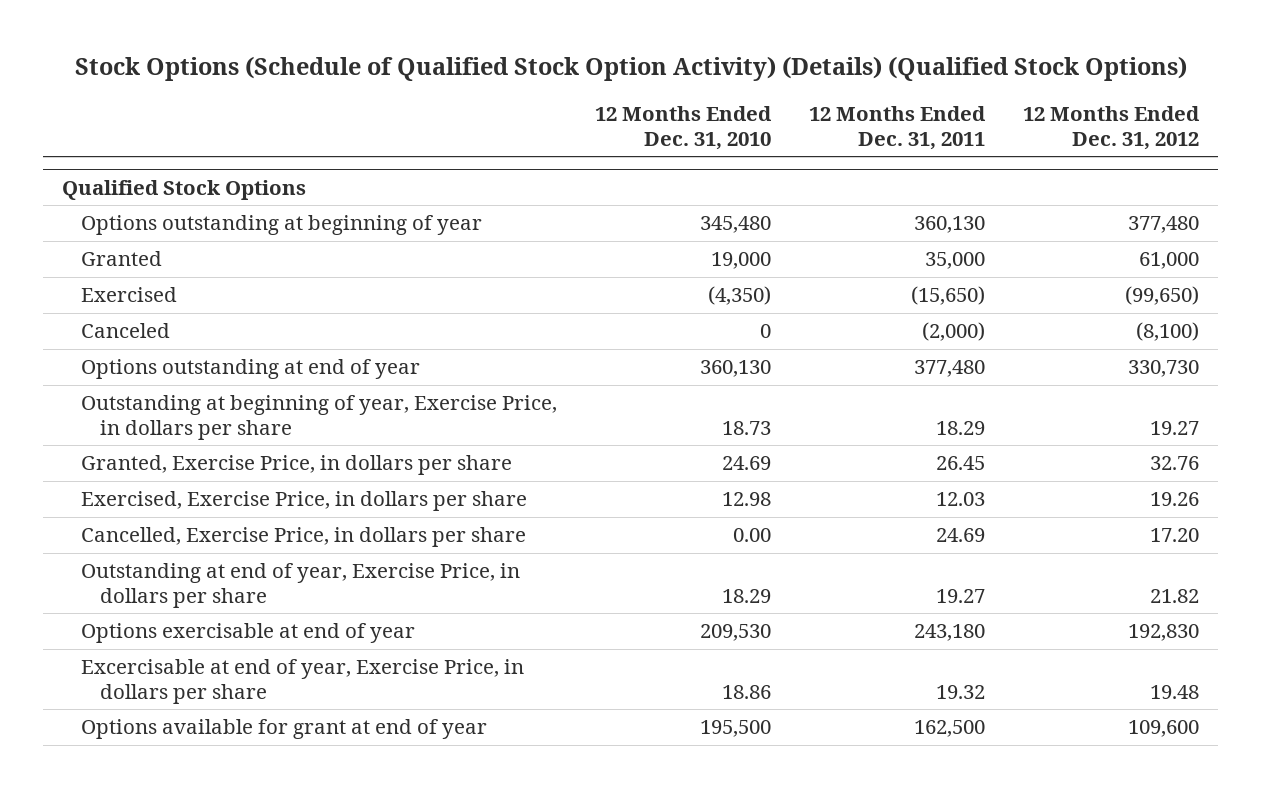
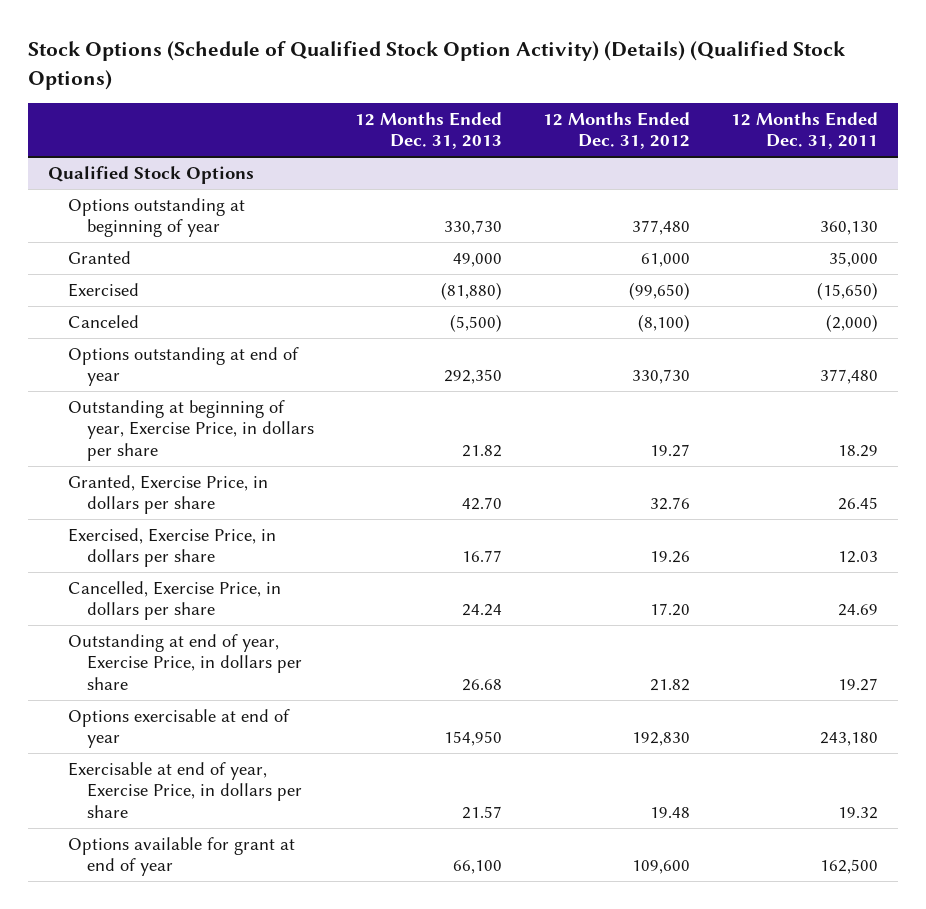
- | 12 Months Ended Dec. 31, 2010 | 12 Months Ended Dec. 31, 2011 | 12 Months Ended Dec. 31, 2012
+ | 12 Months Ended Dec. 31, 2013 | 12 Months Ended Dec. 31, 2012 | 12 Months Ended Dec. 31, 2011
@ Qualified Stock Options
- Excercisable at end of year, Exercise Price, in dollars per share | 18.86 | 19.32 | 19.48
+ Exercisable at end of year, Exercise Price, in dollars per share | 21.57 | 19.48 | 19.32

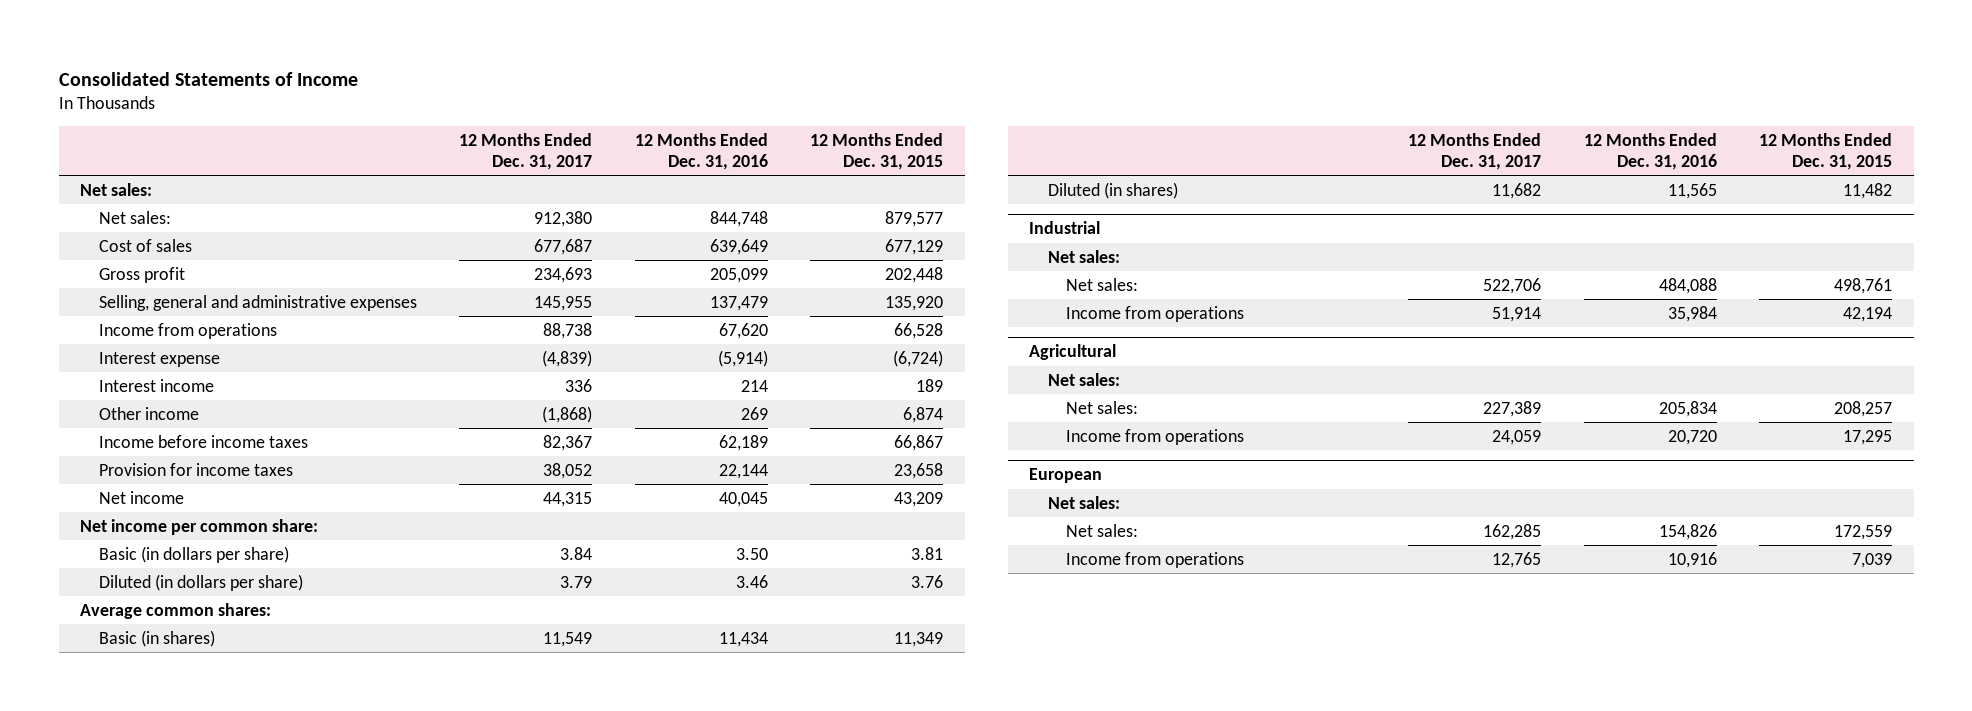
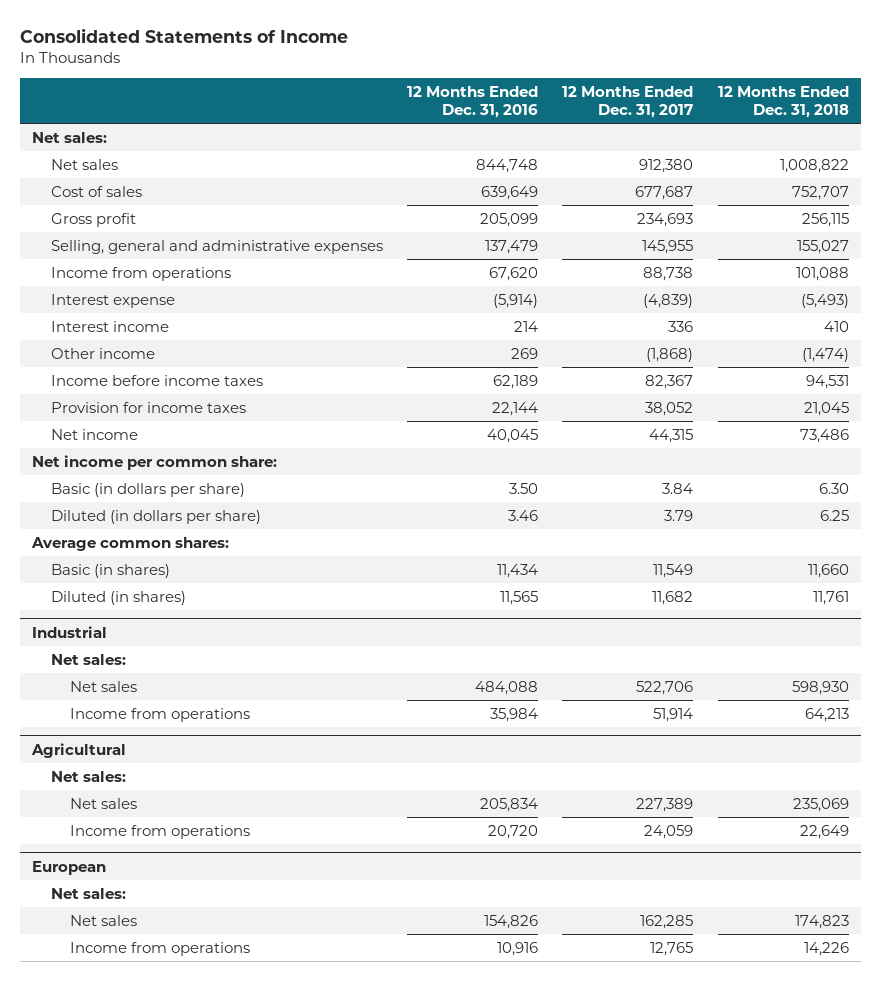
- | 12 Months Ended Dec. 31, 2017 | 12 Months Ended Dec. 31, 2016 | 12 Months Ended Dec. 31, 2015
+ | 12 Months Ended Dec. 31, 2016 | 12 Months Ended Dec. 31, 2017 | 12 Months Ended Dec. 31, 2018
- Net sales: | 912,380 | 844,748 | 879,577
+ Net sales | 844,748 | 912,380 | 1,008,822
@ Industrial
- Net sales: | 522,706 | 484,088 | 498,761
+ Net sales | 484,088 | 522,706 | 598,930
@ Agricultural
- Net sales: | 227,389 | 205,834 | 208,257
+ Net sales | 205,834 | 227,389 | 235,069
@ European
- Net sales: | 162,285 | 154,826 | 172,559
+ Net sales | 154,826 | 162,285 | 174,823

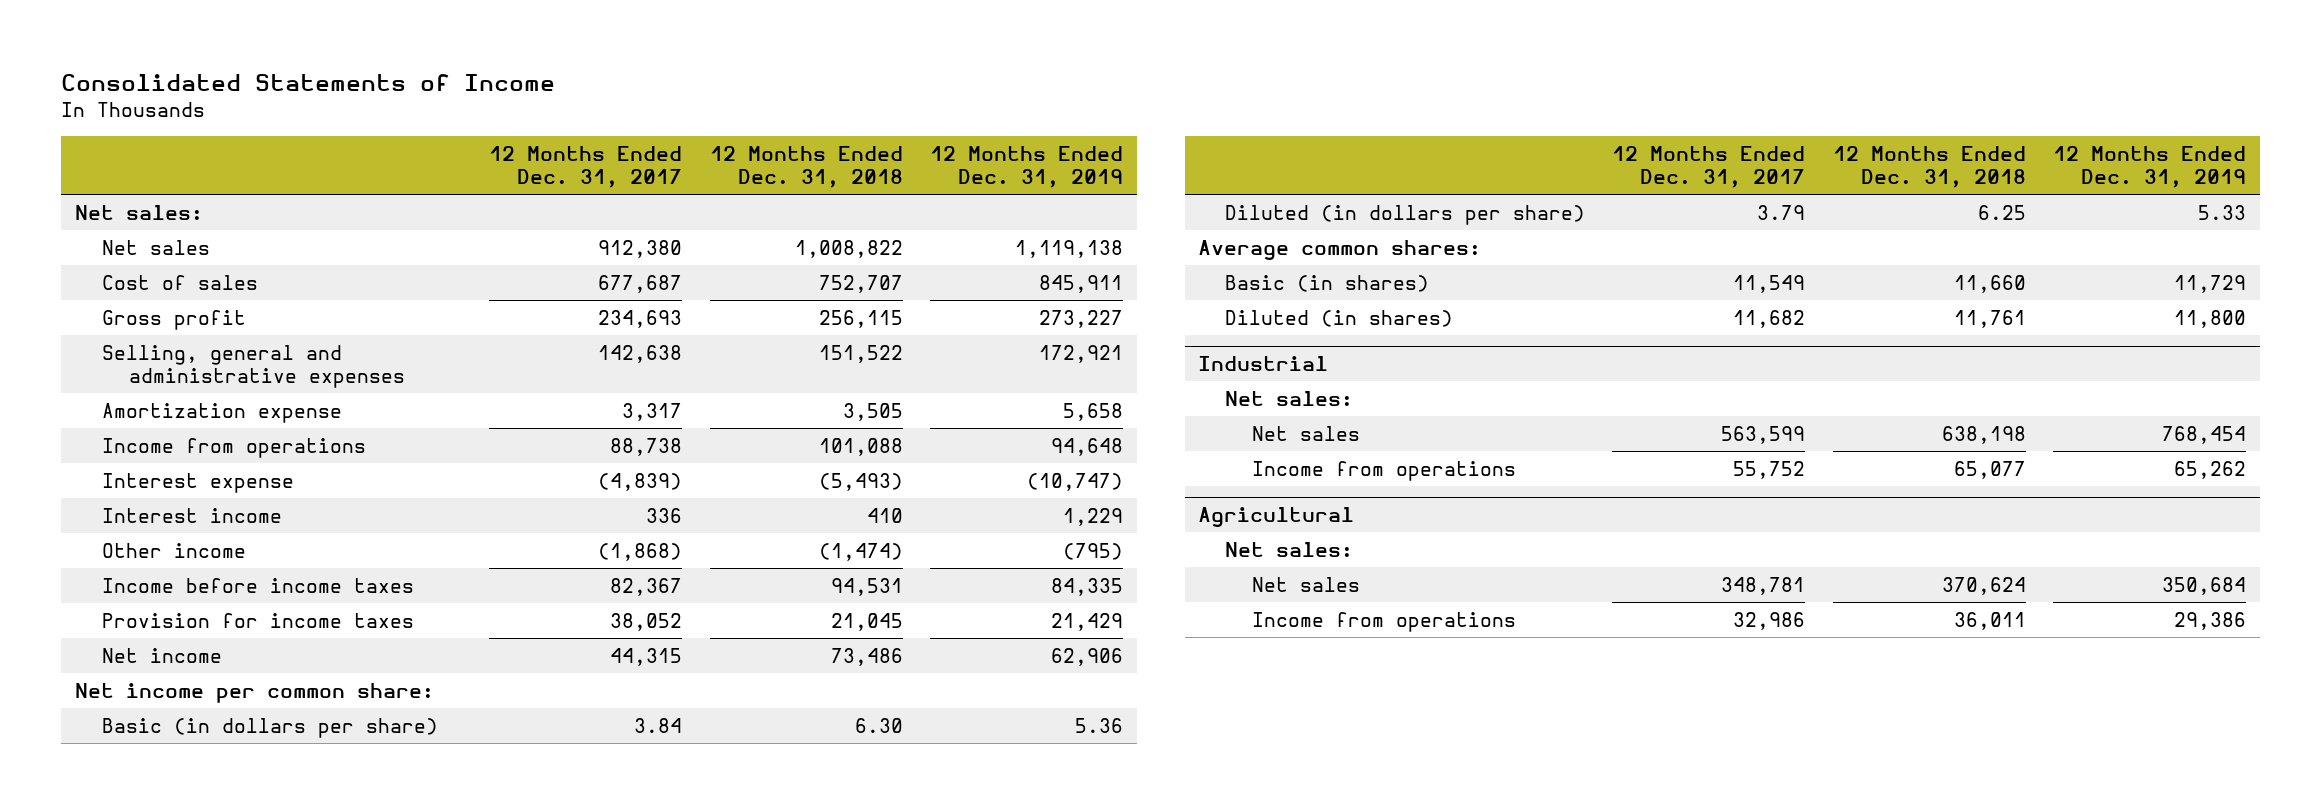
- | 12 Months Ended Dec. 31, 2016 | 12 Months Ended Dec. 31, 2017 | 12 Months Ended Dec. 31, 2018
+ | 12 Months Ended Dec. 31, 2017 | 12 Months Ended Dec. 31, 2018 | 12 Months Ended Dec. 31, 2019
- Selling, general and administrative expenses | 137,479 | 145,955 | 155,027
+ Selling, general and administrative expenses | 142,638 | 151,522 | 172,921
+ Amortization expense | 3,317 | 3,505 | 5,658
@ Industrial
- Net sales | 484,088 | 522,706 | 598,930
- Income from operations | 35,984 | 51,914 | 64,213
+ Net sales | 563,599 | 638,198 | 768,454
+ Income from operations | 55,752 | 65,077 | 65,262
@ Agricultural
- Net sales | 205,834 | 227,389 | 235,069
- Income from operations | 20,720 | 24,059 | 22,649
- European
- Net sales:
- Net sales | 154,826 | 162,285 | 174,823
- Income from operations | 10,916 | 12,765 | 14,226
@ Agricultural
+ Net sales | 348,781 | 370,624 | 350,684
+ Income from operations | 32,986 | 36,011 | 29,386

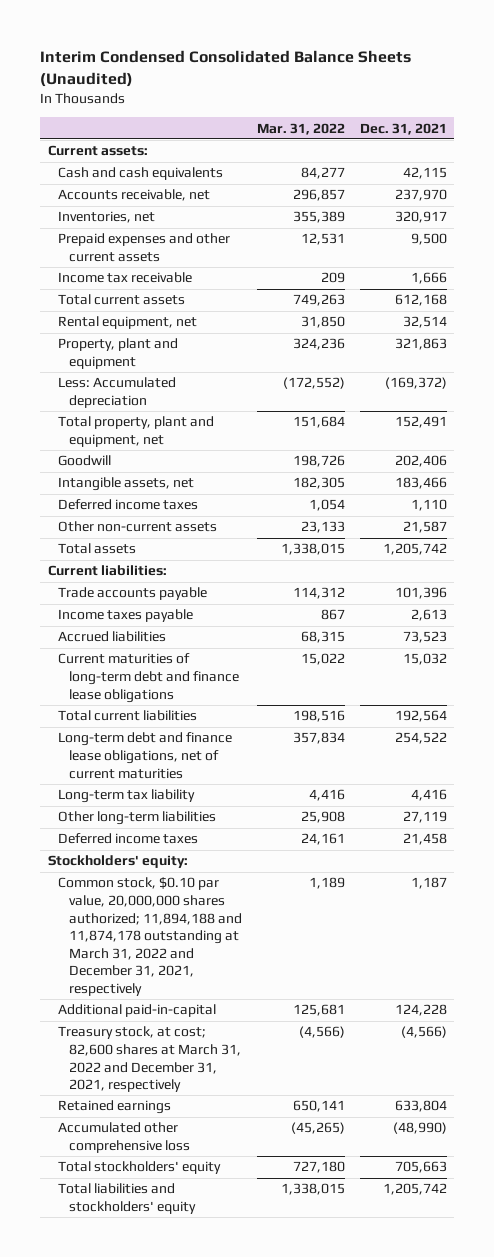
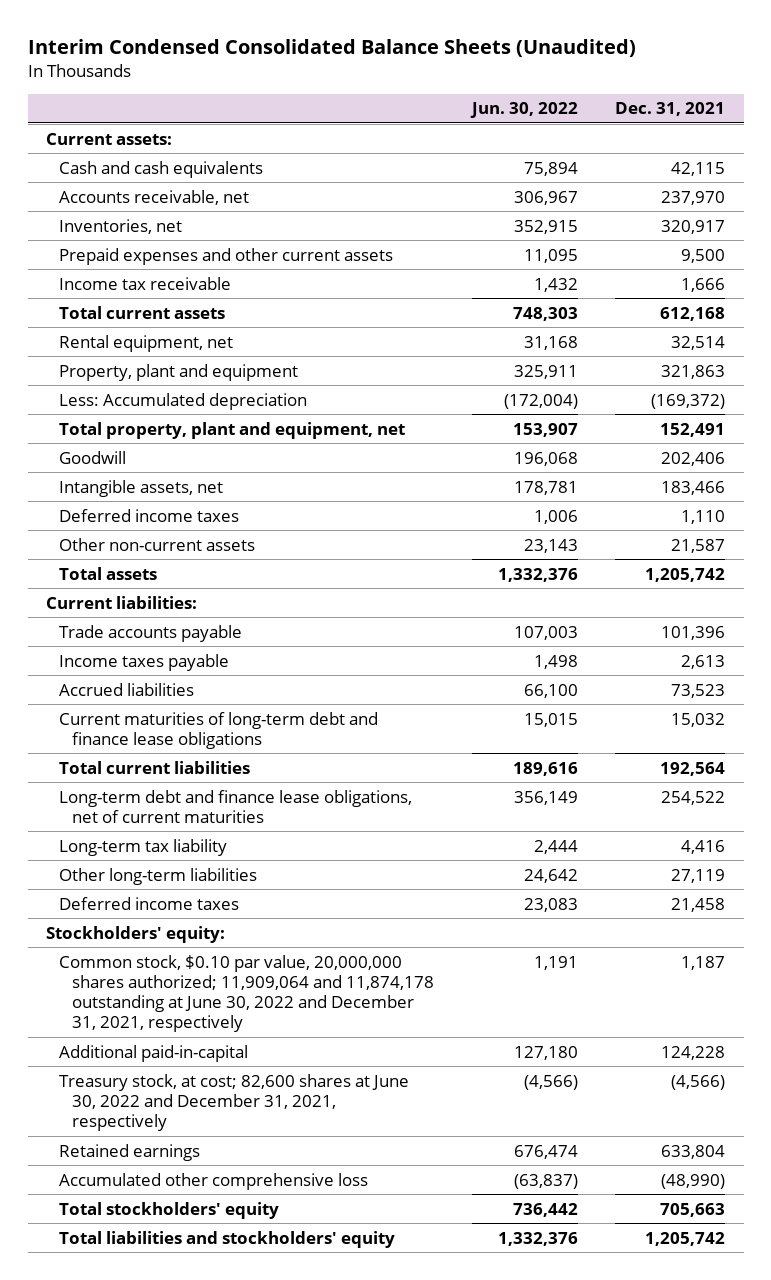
- | Mar. 31, 2022 | Dec. 31, 2021
+ | Jun. 30, 2022 | Dec. 31, 2021
- Common stock, $0.10 par value, 20,000,000 shares authorized; 11,894,188 and 11,874,178 outstanding at March 31, 2022 and December 31, 2021, respectively | 1,189 | 1,187
+ Common stock, $0.10 par value, 20,000,000 shares authorized; 11,909,064 and 11,874,178 outstanding at June 30, 2022 and December 31, 2021, respectively | 1,191 | 1,187
- Treasury stock, at cost; 82,600 shares at March 31, 2022 and December 31, 2021, respectively | (4,566) | (4,566)
+ Treasury stock, at cost; 82,600 shares at June 30, 2022 and December 31, 2021, respectively | (4,566) | (4,566)

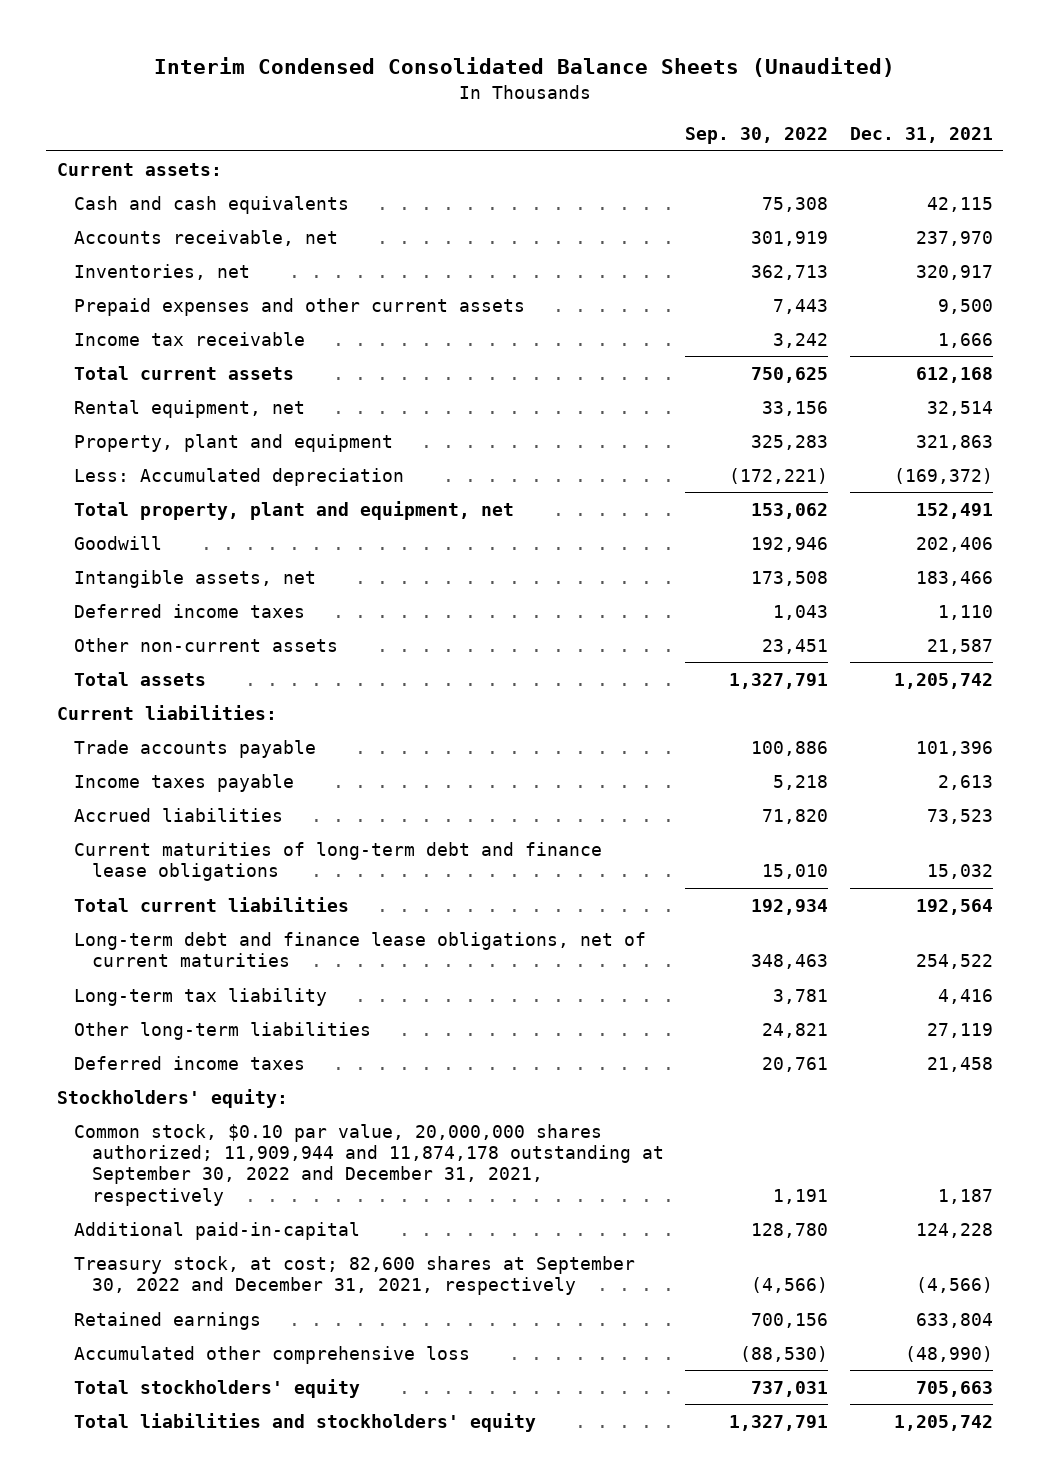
- | Jun. 30, 2022 | Dec. 31, 2021
+ | Sep. 30, 2022 | Dec. 31, 2021
- Common stock, $0.10 par value, 20,000,000 shares authorized; 11,909,064 and 11,874,178 outstanding at June 30, 2022 and December 31, 2021, respectively | 1,191 | 1,187
+ Common stock, $0.10 par value, 20,000,000 shares authorized; 11,909,944 and 11,874,178 outstanding at September 30, 2022 and December 31, 2021, respectively | 1,191 | 1,187
- Treasury stock, at cost; 82,600 shares at June 30, 2022 and December 31, 2021, respectively | (4,566) | (4,566)
+ Treasury stock, at cost; 82,600 shares at September 30, 2022 and December 31, 2021, respectively | (4,566) | (4,566)

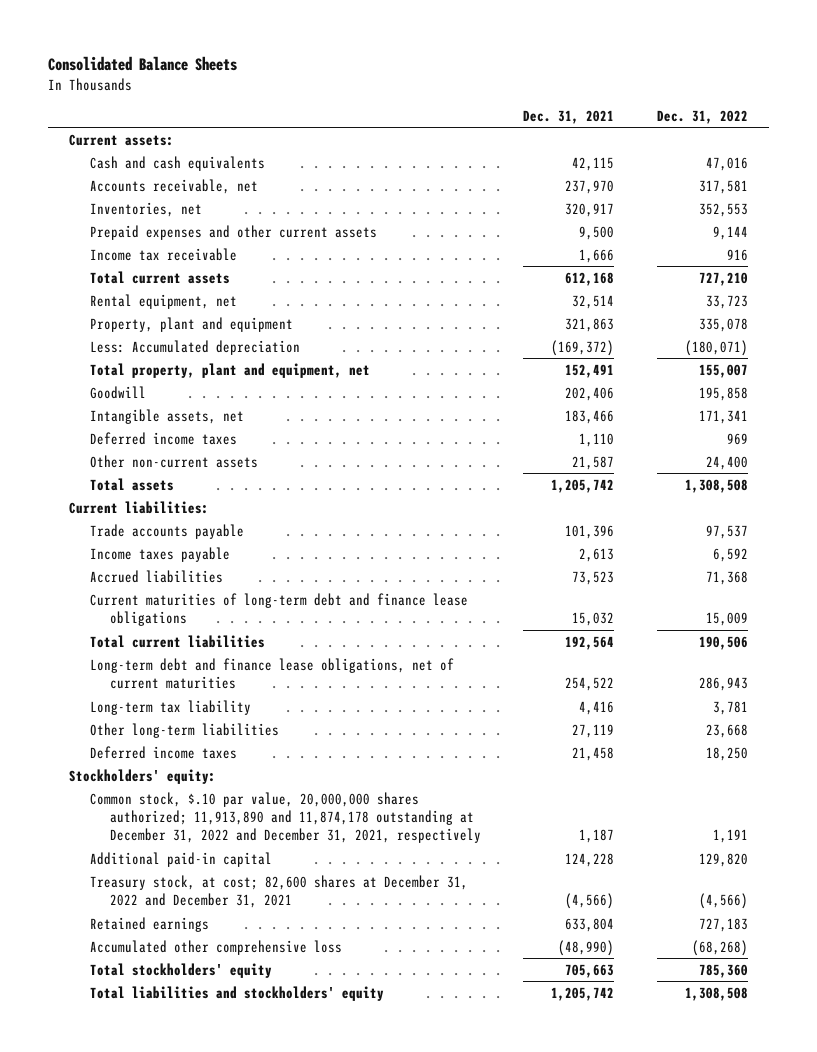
- Interim Condensed Consolidated Balance Sheets (Unaudited)
+ Consolidated Balance Sheets
- | Sep. 30, 2022 | Dec. 31, 2021
+ | Dec. 31, 2021 | Dec. 31, 2022
- Common stock, $0.10 par value, 20,000,000 shares authorized; 11,909,944 and 11,874,178 outstanding at September 30, 2022 and December 31, 2021, respectively | 1,191 | 1,187
- Additional paid-in-capital | 128,780 | 124,228
- Treasury stock, at cost; 82,600 shares at September 30, 2022 and December 31, 2021, respectively | (4,566) | (4,566)
+ Common stock, $.10 par value, 20,000,000 shares authorized; 11,913,890 and 11,874,178 outstanding at December 31, 2022 and December 31, 2021, respectively | 1,187 | 1,191
+ Additional paid-in capital | 124,228 | 129,820
+ Treasury stock, at cost; 82,600 shares at December 31, 2022 and December 31, 2021 | (4,566) | (4,566)

